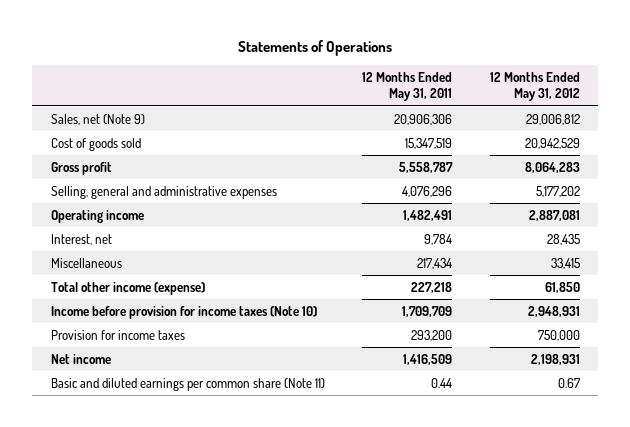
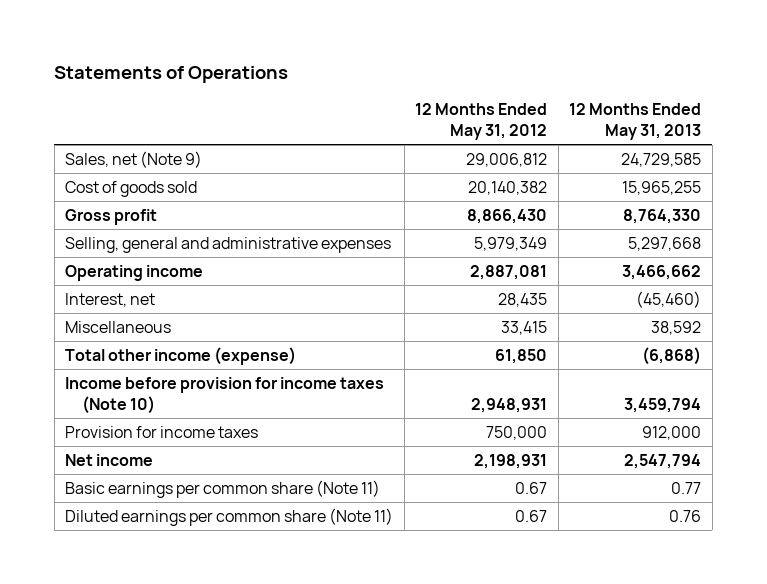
- | 12 Months Ended May 31, 2011 | 12 Months Ended May 31, 2012
+ | 12 Months Ended May 31, 2012 | 12 Months Ended May 31, 2013
- Cost of goods sold | 15,347,519 | 20,942,529
- Gross profit | 5,558,787 | 8,064,283
- Selling, general and administrative expenses | 4,076,296 | 5,177,202
+ Cost of goods sold | 20,140,382 | 15,965,255
+ Gross profit | 8,866,430 | 8,764,330
+ Selling, general and administrative expenses | 5,979,349 | 5,297,668
- Basic and diluted earnings per common share (Note 11) | 0.44 | 0.67
+ Basic earnings per common share (Note 11) | 0.67 | 0.77
+ Diluted earnings per common share (Note 11) | 0.67 | 0.76

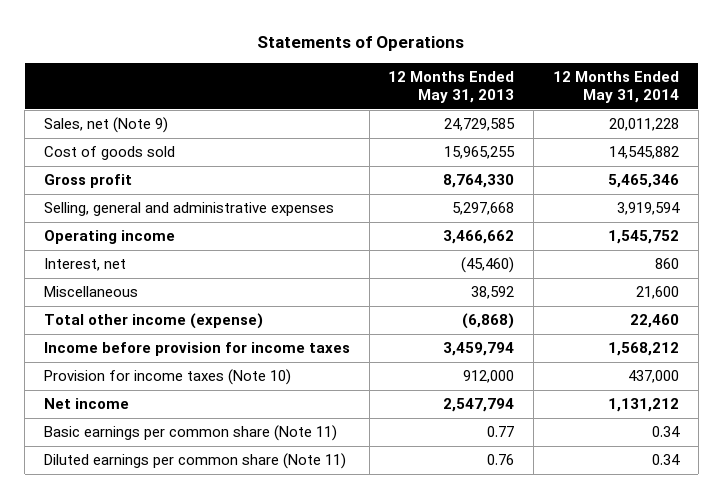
- | 12 Months Ended May 31, 2012 | 12 Months Ended May 31, 2013
+ | 12 Months Ended May 31, 2013 | 12 Months Ended May 31, 2014
- Income before provision for income taxes (Note 10) | 2,948,931 | 3,459,794
- Provision for income taxes | 750,000 | 912,000
+ Income before provision for income taxes | 3,459,794 | 1,568,212
+ Provision for income taxes (Note 10) | 912,000 | 437,000

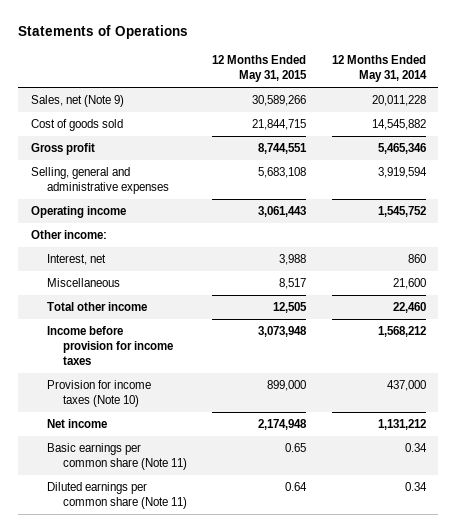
- | 12 Months Ended May 31, 2013 | 12 Months Ended May 31, 2014
+ | 12 Months Ended May 31, 2015 | 12 Months Ended May 31, 2014
+ Other income:
- Total other income (expense) | (6,868) | 22,460
+ Total other income | 12,505 | 22,460

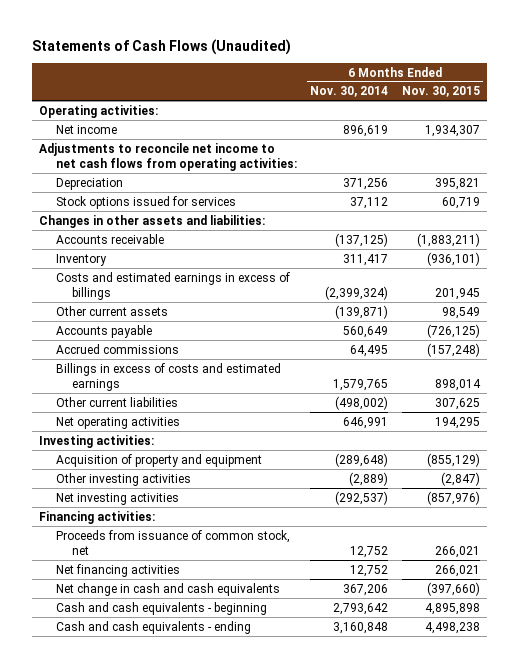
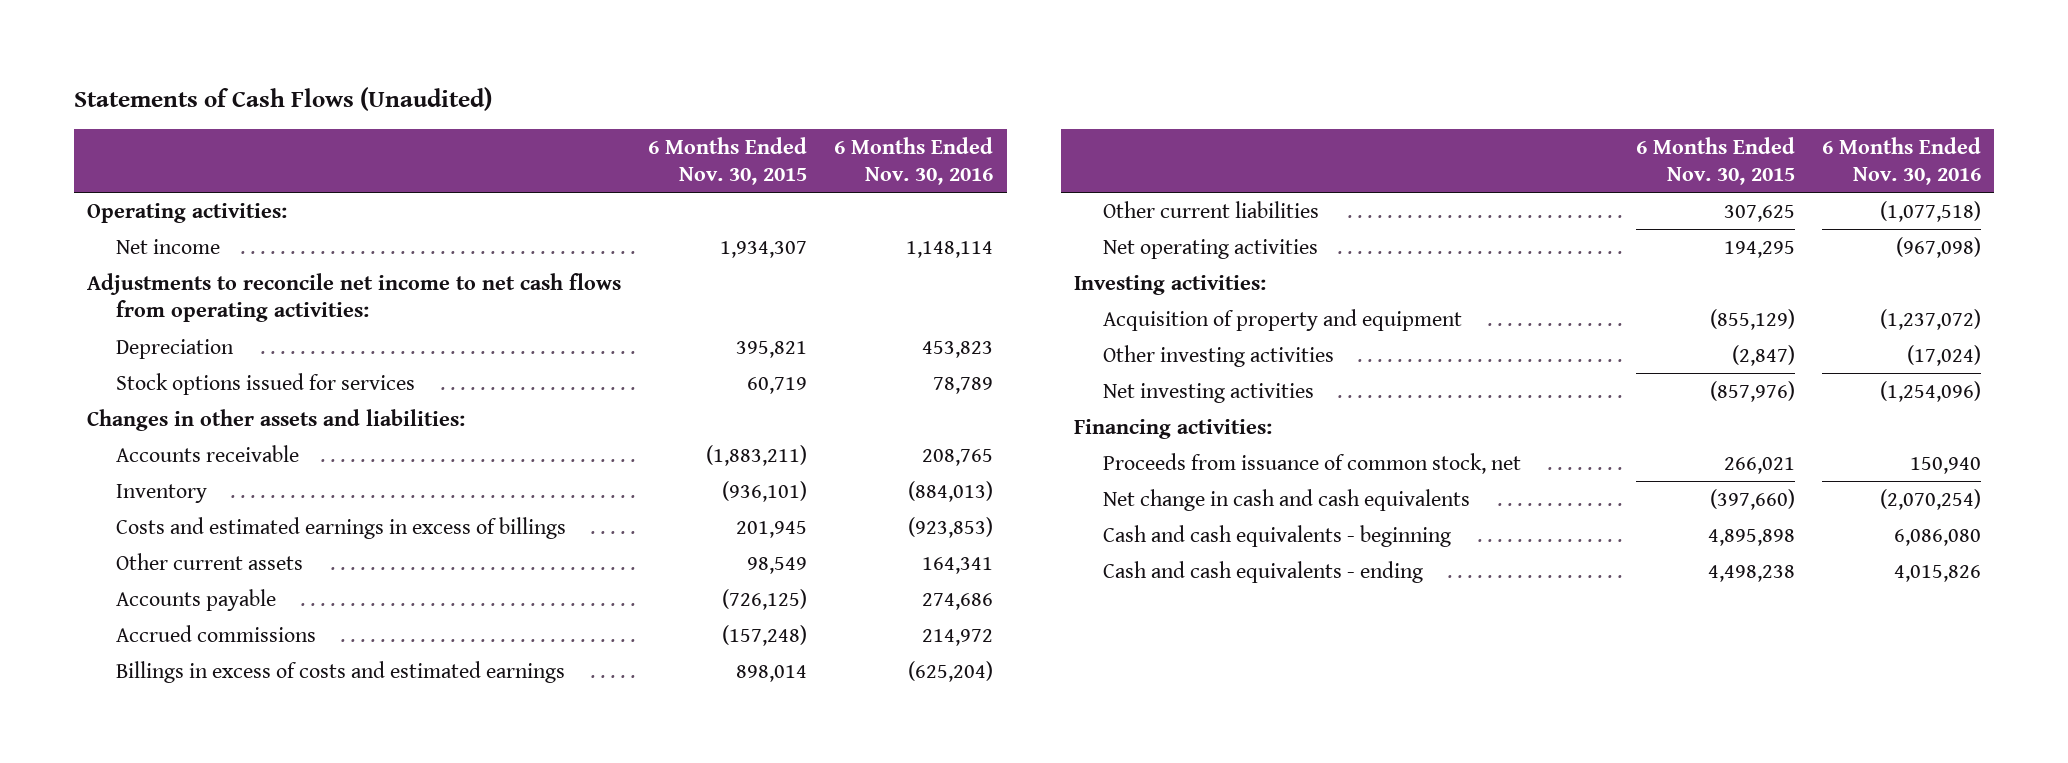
- | 6 Months Ended Nov. 30, 2014 | 6 Months Ended Nov. 30, 2015
+ | 6 Months Ended Nov. 30, 2015 | 6 Months Ended Nov. 30, 2016
- Net financing activities | 12,752 | 266,021

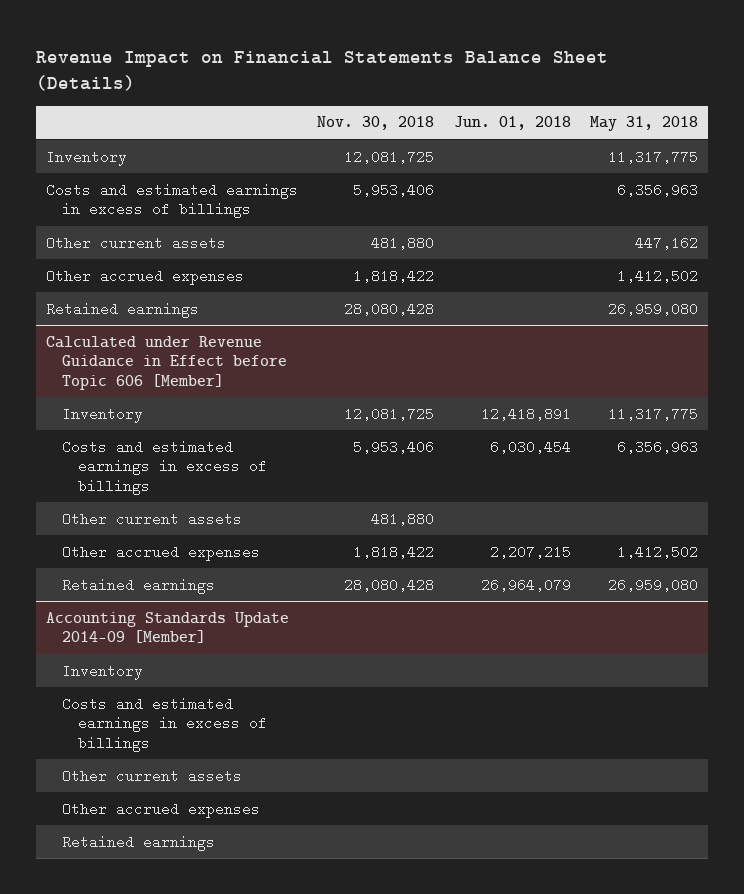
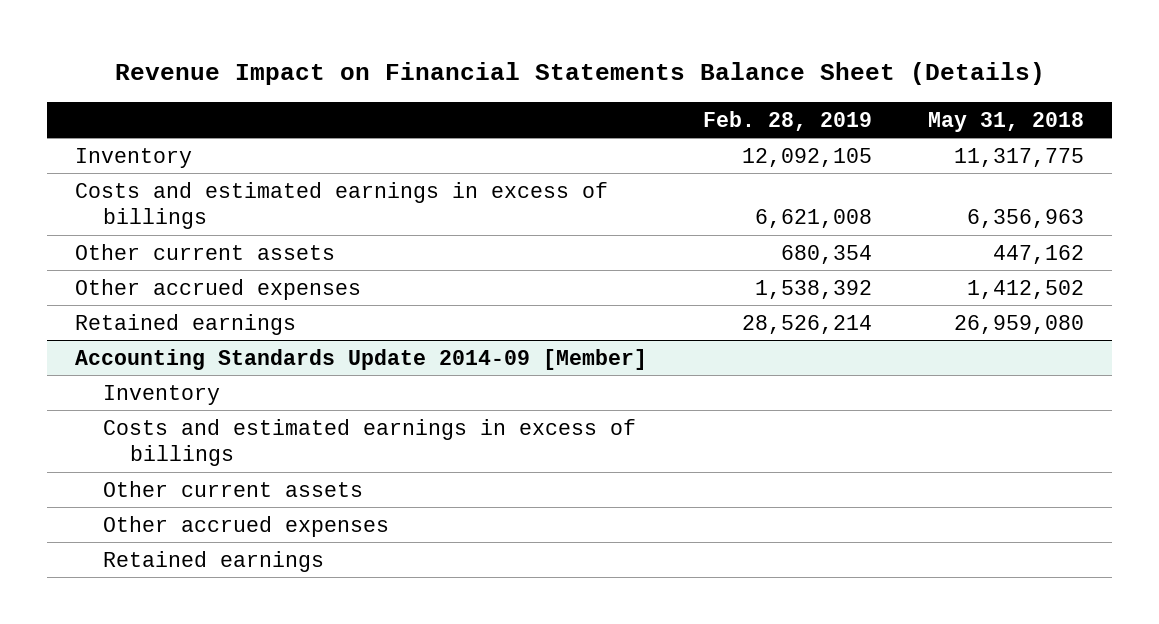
- | Nov. 30, 2018 | Jun. 01, 2018 | May 31, 2018
+ | Feb. 28, 2019 | May 31, 2018
- Calculated under Revenue Guidance in Effect before Topic 606 [Member]
- Inventory | 12,081,725 | 12,418,891 | 11,317,775
- Costs and estimated earnings in excess of billings | 5,953,406 | 6,030,454 | 6,356,963
- Other current assets | 481,880 | |
- Other accrued expenses | 1,818,422 | 2,207,215 | 1,412,502
- Retained earnings | 28,080,428 | 26,964,079 | 26,959,080

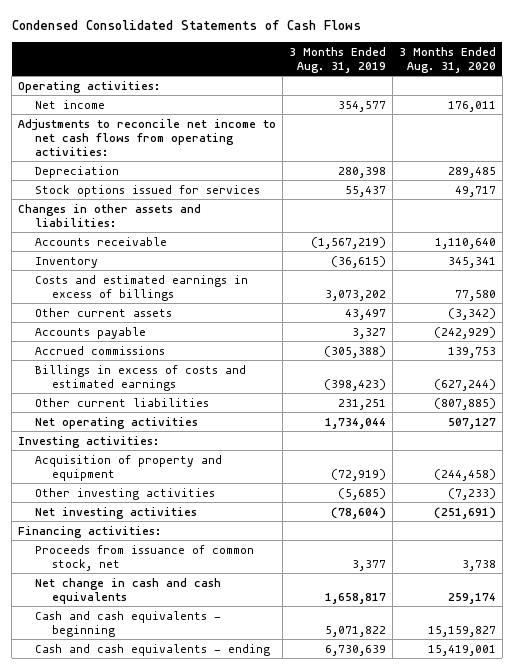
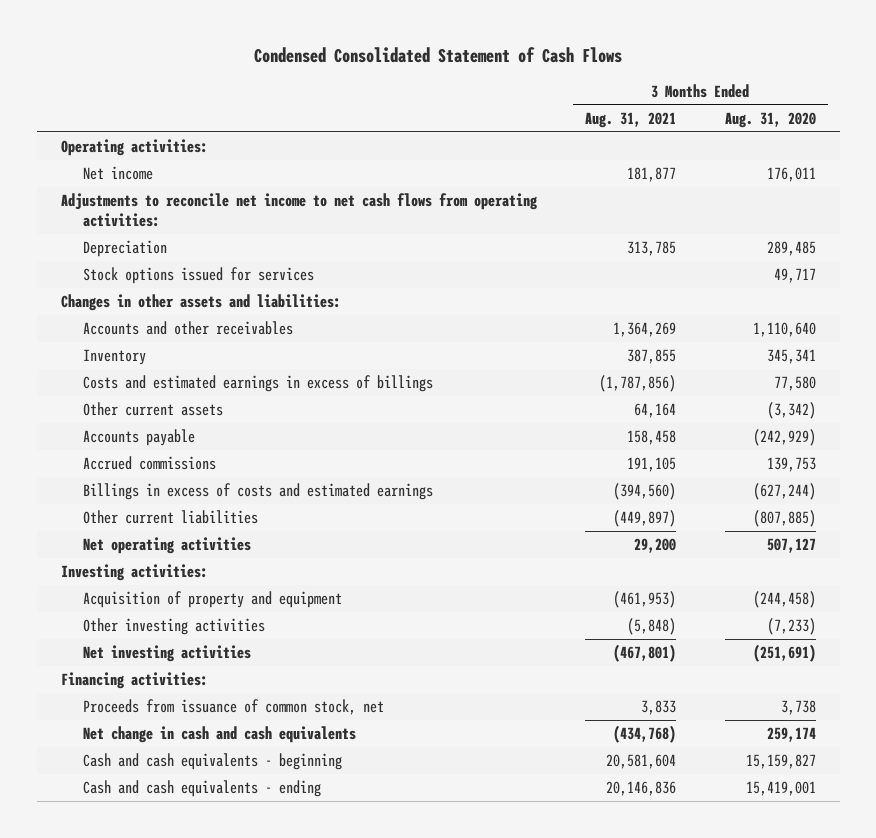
- Condensed Consolidated Statements of Cash Flows
+ Condensed Consolidated Statement of Cash Flows
- | 3 Months Ended Aug. 31, 2019 | 3 Months Ended Aug. 31, 2020
+ | 3 Months Ended Aug. 31, 2021 | 3 Months Ended Aug. 31, 2020
- Accounts receivable | (1,567,219) | 1,110,640
+ Accounts and other receivables | 1,364,269 | 1,110,640

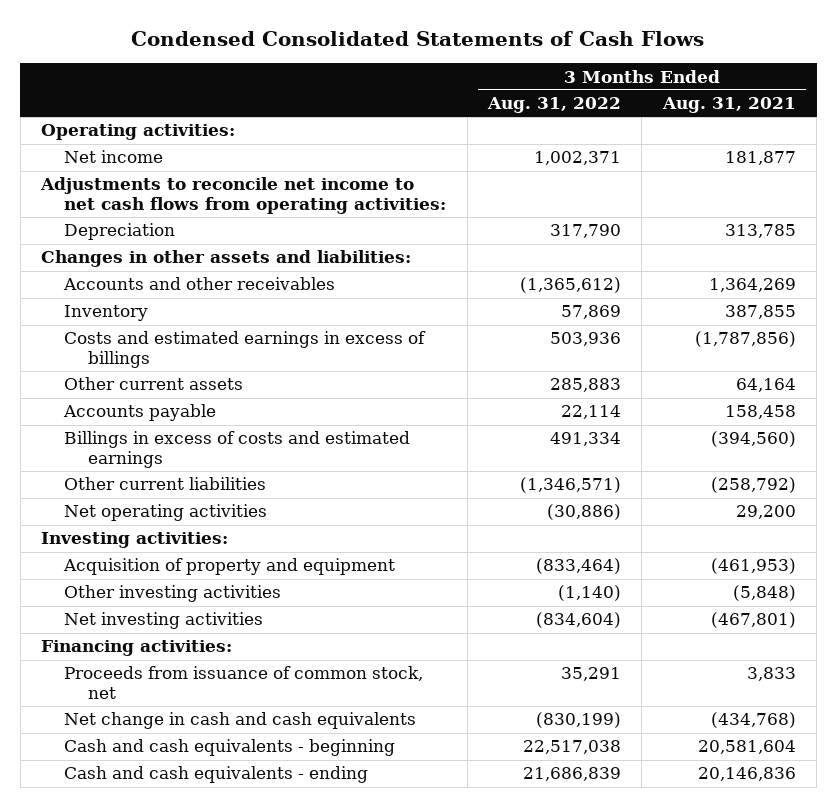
- Condensed Consolidated Statement of Cash Flows
+ Condensed Consolidated Statements of Cash Flows
- | 3 Months Ended Aug. 31, 2021 | 3 Months Ended Aug. 31, 2020
+ | 3 Months Ended Aug. 31, 2022 | 3 Months Ended Aug. 31, 2021
- Stock options issued for services | | 49,717
- Accrued commissions | 191,105 | 139,753
- Other current liabilities | (449,897) | (807,885)
+ Other current liabilities | (1,346,571) | (258,792)

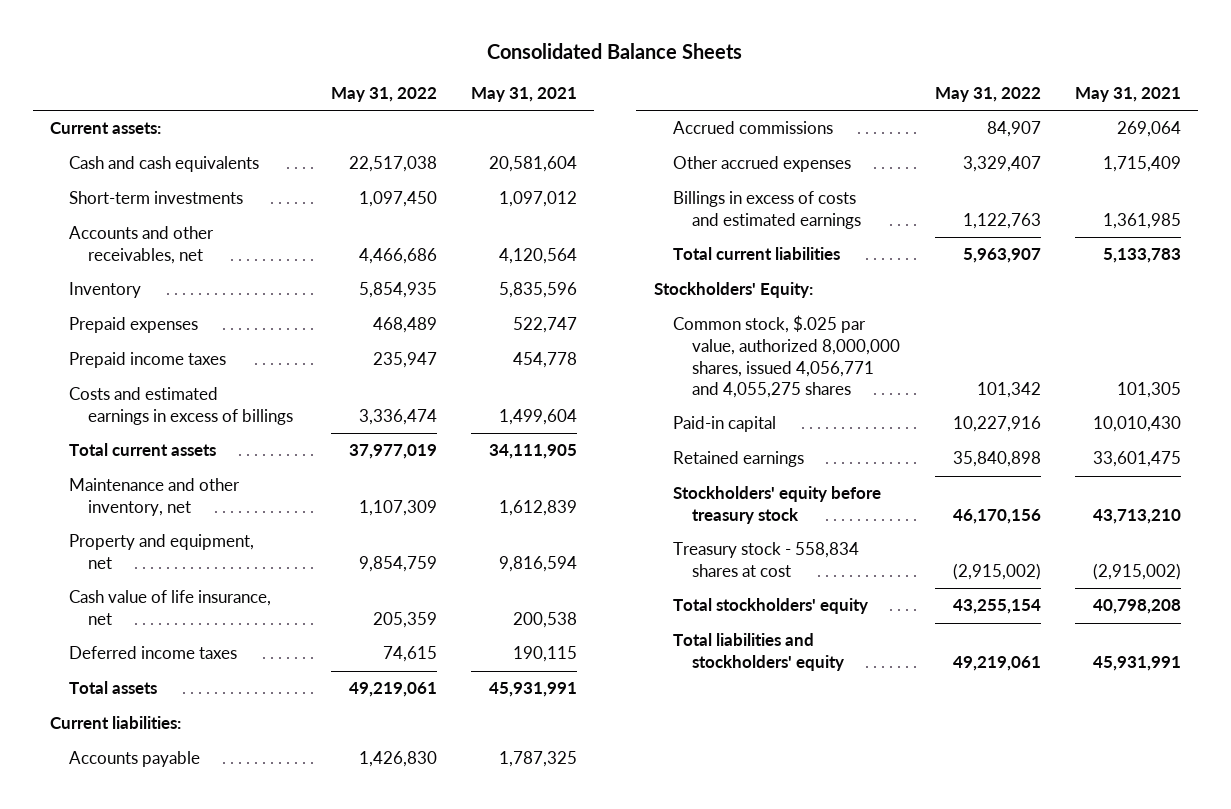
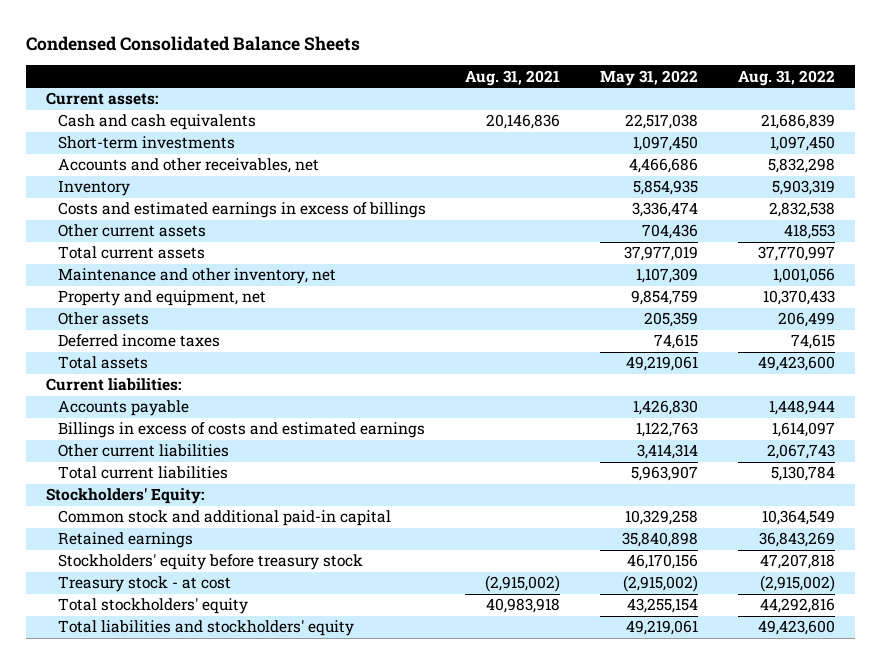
- Consolidated Balance Sheets
+ Condensed Consolidated Balance Sheets
- | May 31, 2022 | May 31, 2021
+ | Aug. 31, 2021 | May 31, 2022 | Aug. 31, 2022
- Prepaid expenses | 468,489 | 522,747
- Prepaid income taxes | 235,947 | 454,778
+ Other current assets | | 704,436 | 418,553
- Cash value of life insurance, net | 205,359 | 200,538
+ Other assets | | 205,359 | 206,499
- Accrued commissions | 84,907 | 269,064
- Other accrued expenses | 3,329,407 | 1,715,409
+ Other current liabilities | | 3,414,314 | 2,067,743
- Common stock, $.025 par value, authorized 8,000,000 shares, issued 4,056,771 and 4,055,275 shares | 101,342 | 101,305
- Paid-in capital | 10,227,916 | 10,010,430
+ Common stock and additional paid-in capital | | 10,329,258 | 10,364,549
- Treasury stock - 558,834 shares at cost | (2,915,002) | (2,915,002)
+ Treasury stock - at cost | (2,915,002) | (2,915,002) | (2,915,002)

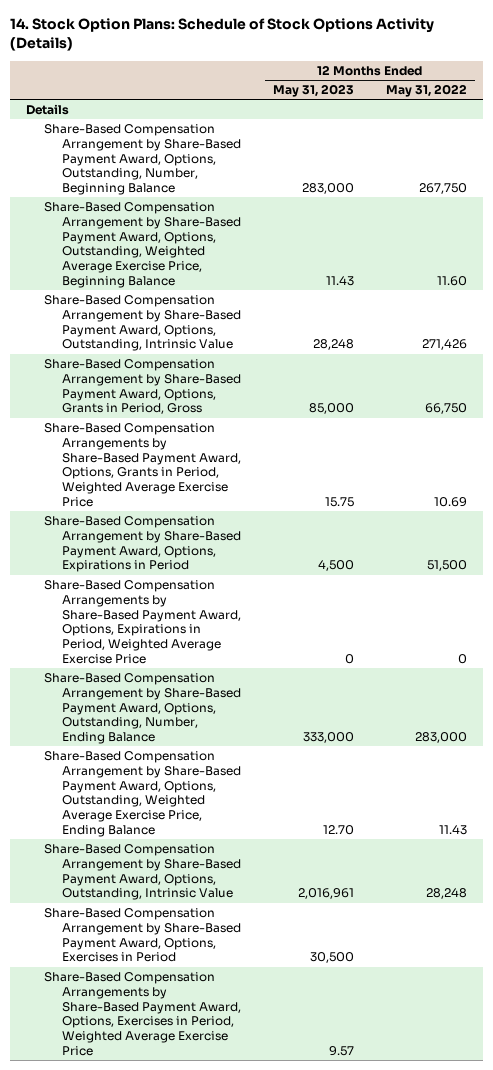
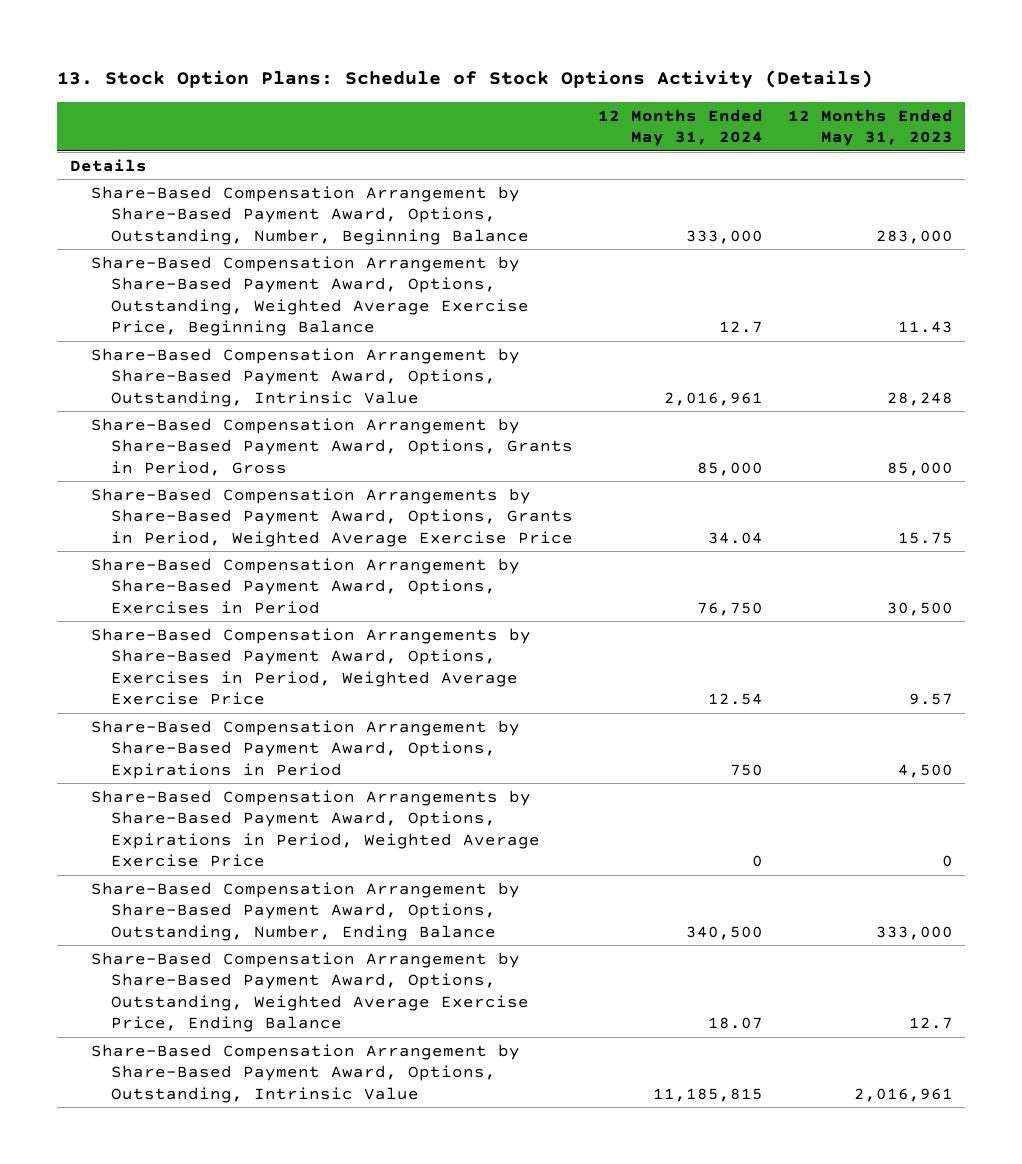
- 14. Stock Option Plans: Schedule of Stock Options Activity (Details)
+ 13. Stock Option Plans: Schedule of Stock Options Activity (Details)
- | 12 Months Ended May 31, 2023 | 12 Months Ended May 31, 2022
+ | 12 Months Ended May 31, 2024 | 12 Months Ended May 31, 2023
moved up: Share-Based Compensation Arrangement by Share-Based Payment Award, Options, Exercises in Period | 76,750 | 30,500
moved up: Share-Based Compensation Arrangements by Share-Based Payment Award, Options, Exercises in Period, Weighted Average Exercise Price | 12.54 | 9.57
- Share-Based Compensation Arrangement by Share-Based Payment Award, Options, Outstanding, Weighted Average Exercise Price, Ending Balance | 12.70 | 11.43
+ Share-Based Compensation Arrangement by Share-Based Payment Award, Options, Outstanding, Weighted Average Exercise Price, Ending Balance | 18.07 | 12.7

